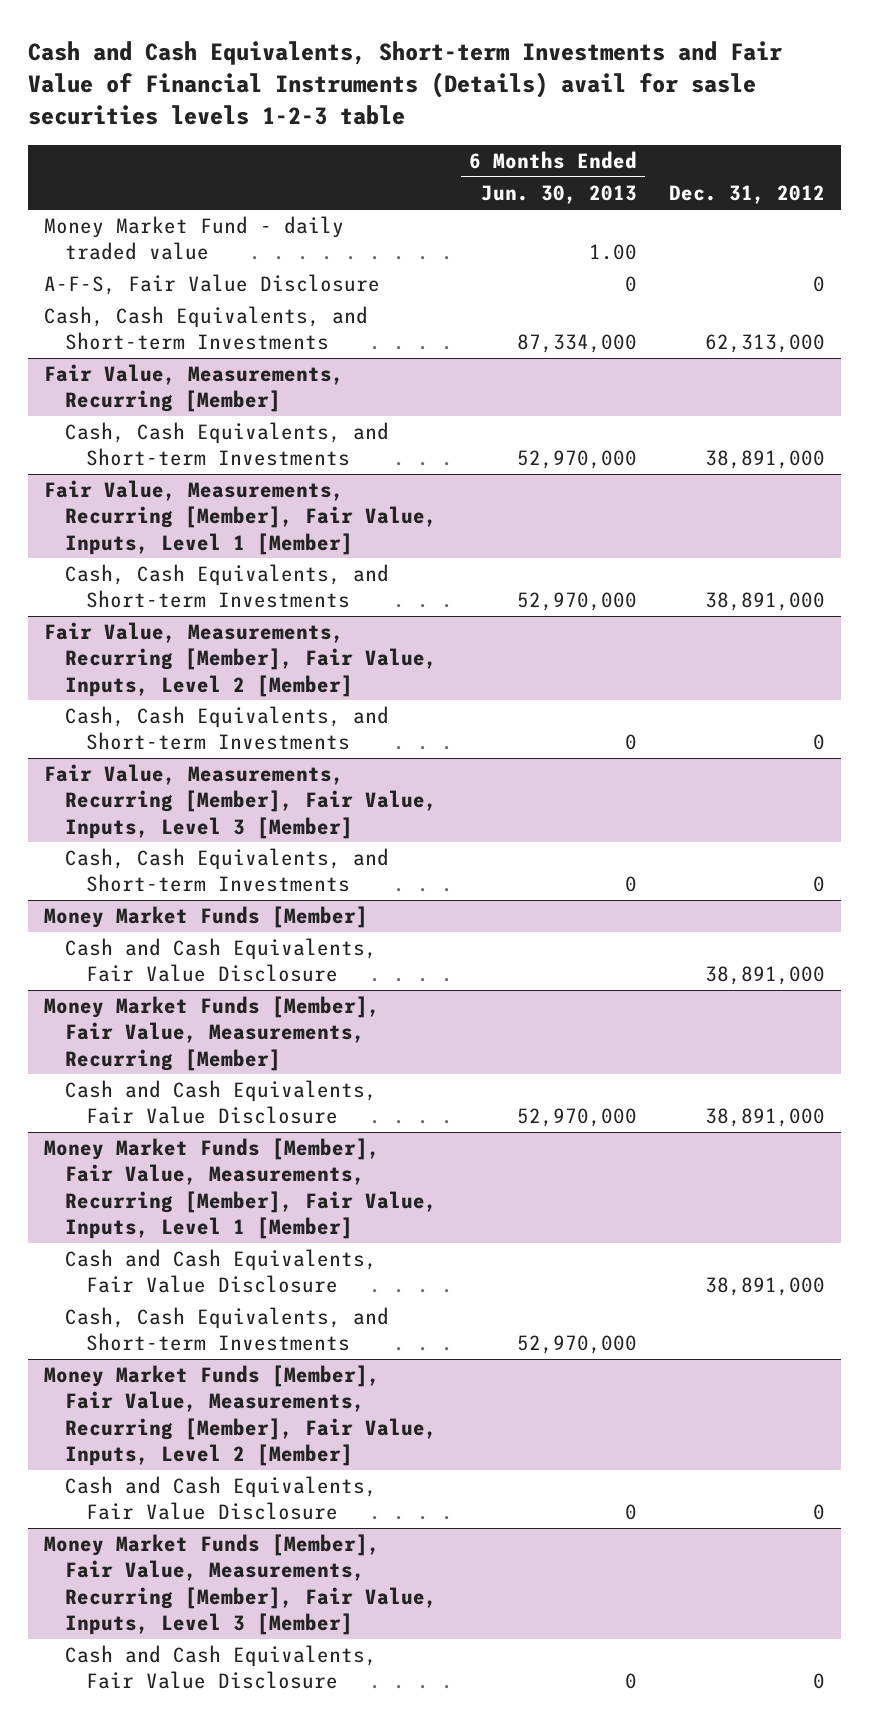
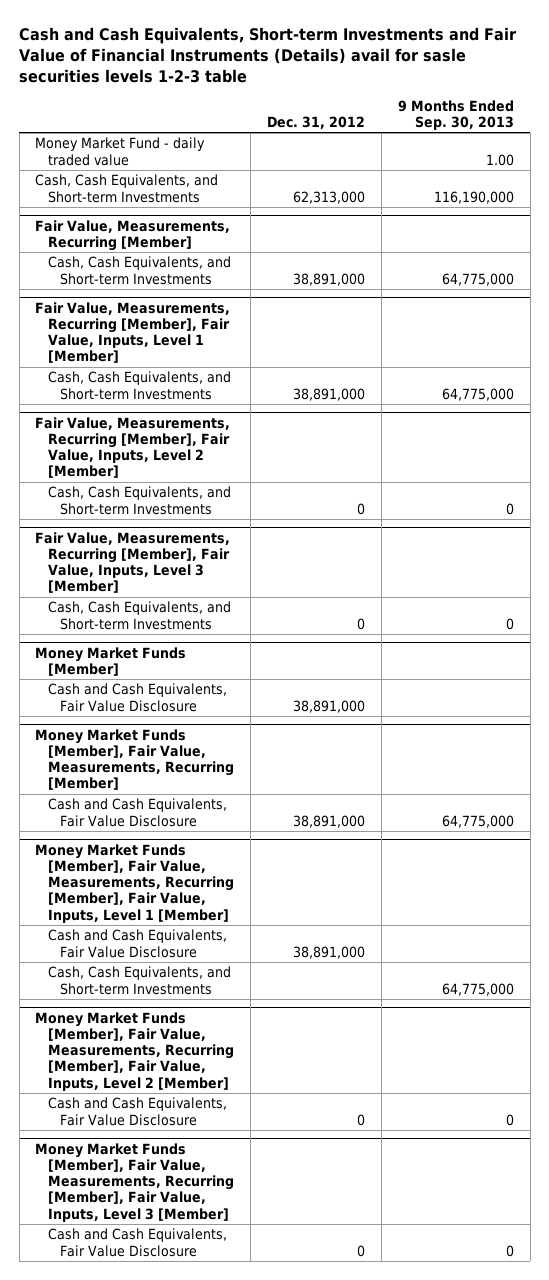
- | 6 Months Ended Jun. 30, 2013 | Dec. 31, 2012
+ | Dec. 31, 2012 | 9 Months Ended Sep. 30, 2013
- A-F-S, Fair Value Disclosure | 0 | 0

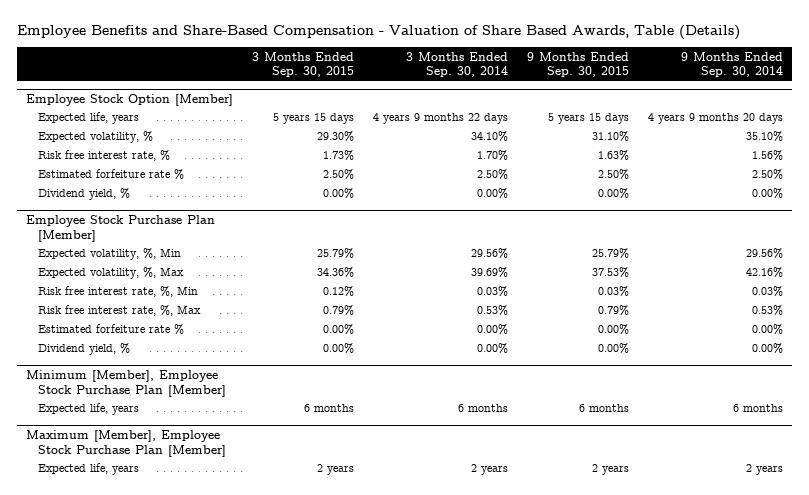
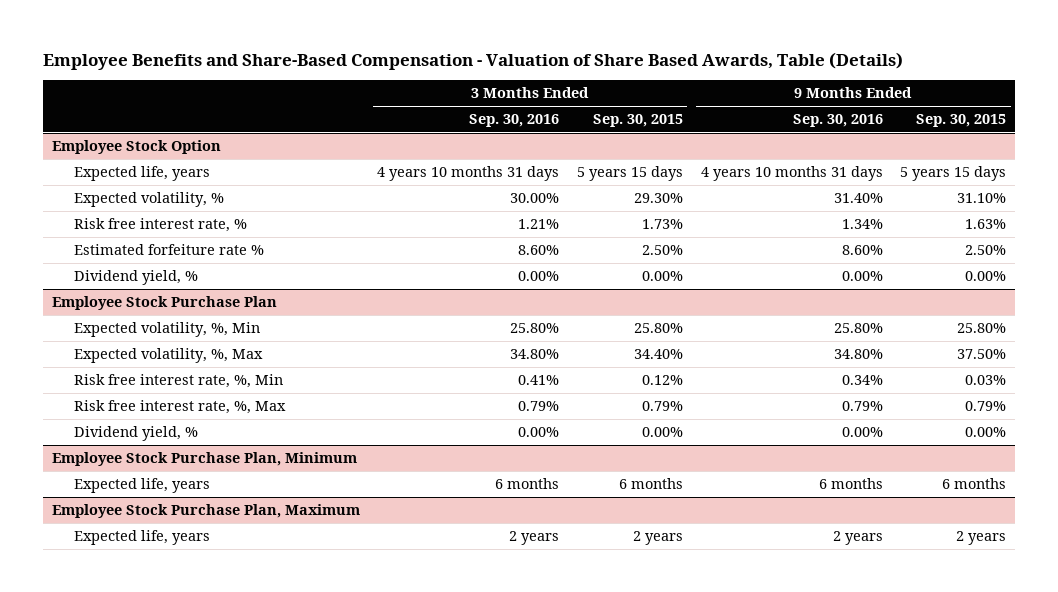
- | 3 Months Ended Sep. 30, 2015 | 3 Months Ended Sep. 30, 2014 | 9 Months Ended Sep. 30, 2015 | 9 Months Ended Sep. 30, 2014
+ | 3 Months Ended Sep. 30, 2016 | 3 Months Ended Sep. 30, 2015 | 9 Months Ended Sep. 30, 2016 | 9 Months Ended Sep. 30, 2015
- Employee Stock Option [Member]
+ Employee Stock Option
- Employee Stock Purchase Plan [Member]
- Expected volatility, %, Min | 25.79% | 29.56% | 25.79% | 29.56%
- Expected volatility, %, Max | 34.36% | 39.69% | 37.53% | 42.16%
+ Employee Stock Purchase Plan
+ Expected volatility, %, Min | 25.80% | 25.80% | 25.80% | 25.80%
+ Expected volatility, %, Max | 34.80% | 34.40% | 34.80% | 37.50%
- Estimated forfeiture rate % | 0.00% | 0.00% | 0.00% | 0.00%
- Minimum [Member], Employee Stock Purchase Plan [Member]
+ Employee Stock Purchase Plan, Minimum
- Maximum [Member], Employee Stock Purchase Plan [Member]
+ Employee Stock Purchase Plan, Maximum

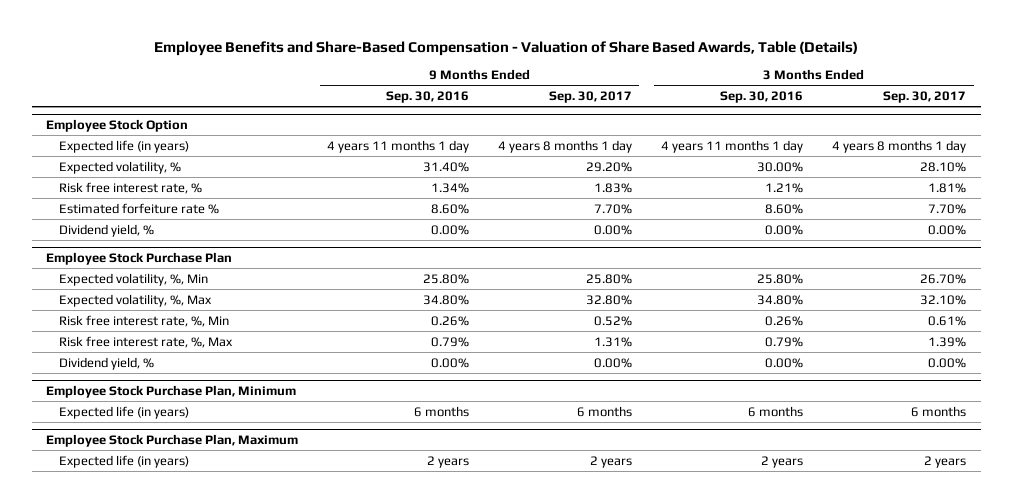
- | 3 Months Ended Sep. 30, 2016 | 3 Months Ended Sep. 30, 2015 | 9 Months Ended Sep. 30, 2016 | 9 Months Ended Sep. 30, 2015
+ | 9 Months Ended Sep. 30, 2016 | 9 Months Ended Sep. 30, 2017 | 3 Months Ended Sep. 30, 2016 | 3 Months Ended Sep. 30, 2017
@ Employee Stock Option
- Expected life, years | 4 years 10 months 31 days | 5 years 15 days | 4 years 10 months 31 days | 5 years 15 days
+ Expected life (in years) | 4 years 11 months 1 day | 4 years 8 months 1 day | 4 years 11 months 1 day | 4 years 8 months 1 day
@ Employee Stock Purchase Plan
- Risk free interest rate, %, Min | 0.41% | 0.12% | 0.34% | 0.03%
+ Risk free interest rate, %, Min | 0.26% | 0.52% | 0.26% | 0.61%
@ Employee Stock Purchase Plan, Minimum
- Expected life, years | 6 months | 6 months | 6 months | 6 months
+ Expected life (in years) | 6 months | 6 months | 6 months | 6 months
@ Employee Stock Purchase Plan, Maximum
- Expected life, years | 2 years | 2 years | 2 years | 2 years
+ Expected life (in years) | 2 years | 2 years | 2 years | 2 years

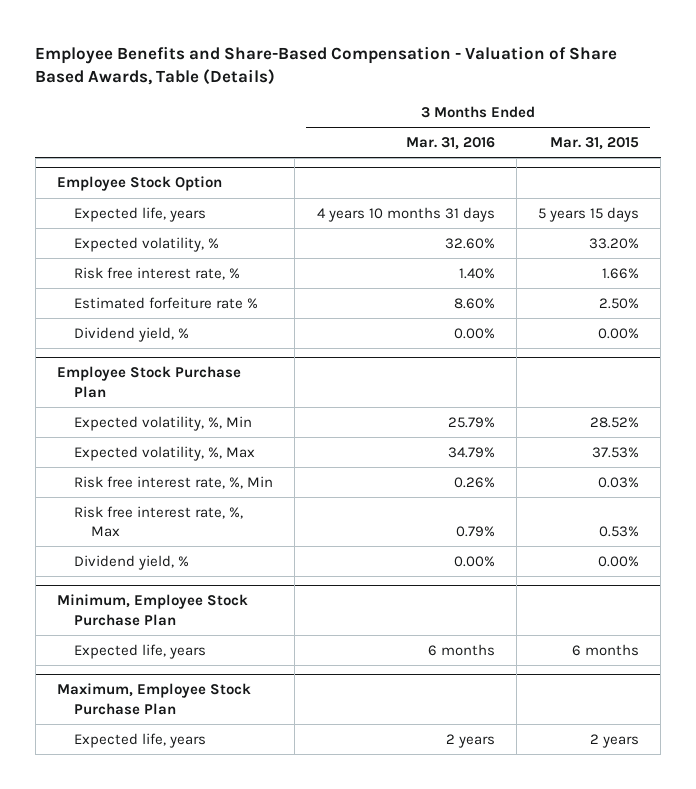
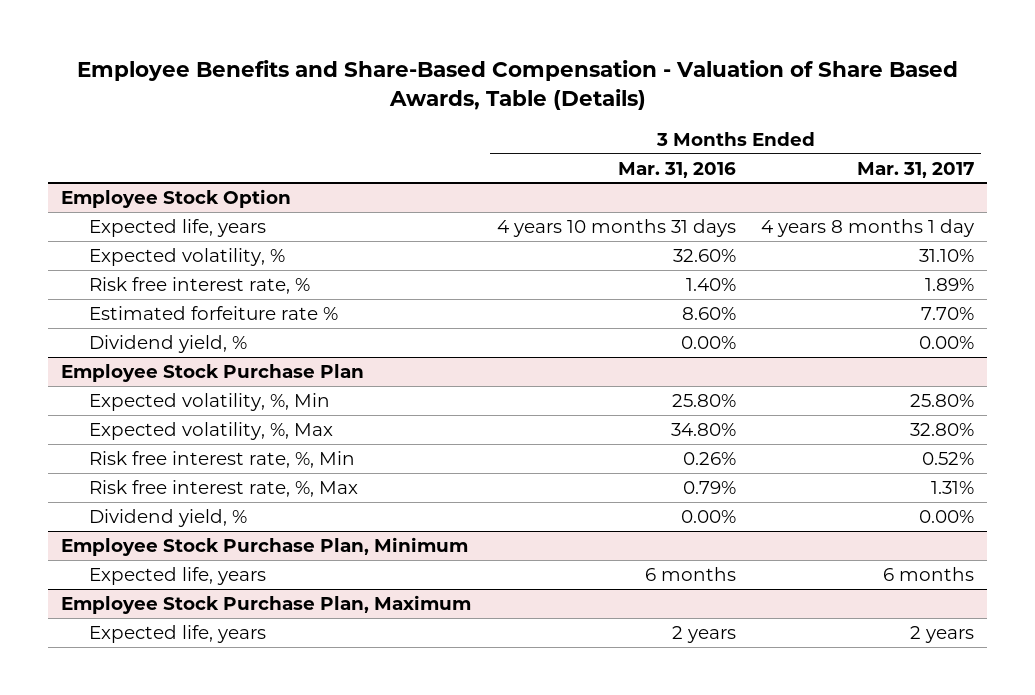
- | 3 Months Ended Mar. 31, 2016 | 3 Months Ended Mar. 31, 2015
+ | 3 Months Ended Mar. 31, 2016 | 3 Months Ended Mar. 31, 2017
@ Employee Stock Purchase Plan
- Expected volatility, %, Min | 25.79% | 28.52%
- Expected volatility, %, Max | 34.79% | 37.53%
+ Expected volatility, %, Min | 25.80% | 25.80%
+ Expected volatility, %, Max | 34.80% | 32.80%
- Minimum, Employee Stock Purchase Plan
+ Employee Stock Purchase Plan, Minimum
- Maximum, Employee Stock Purchase Plan
+ Employee Stock Purchase Plan, Maximum

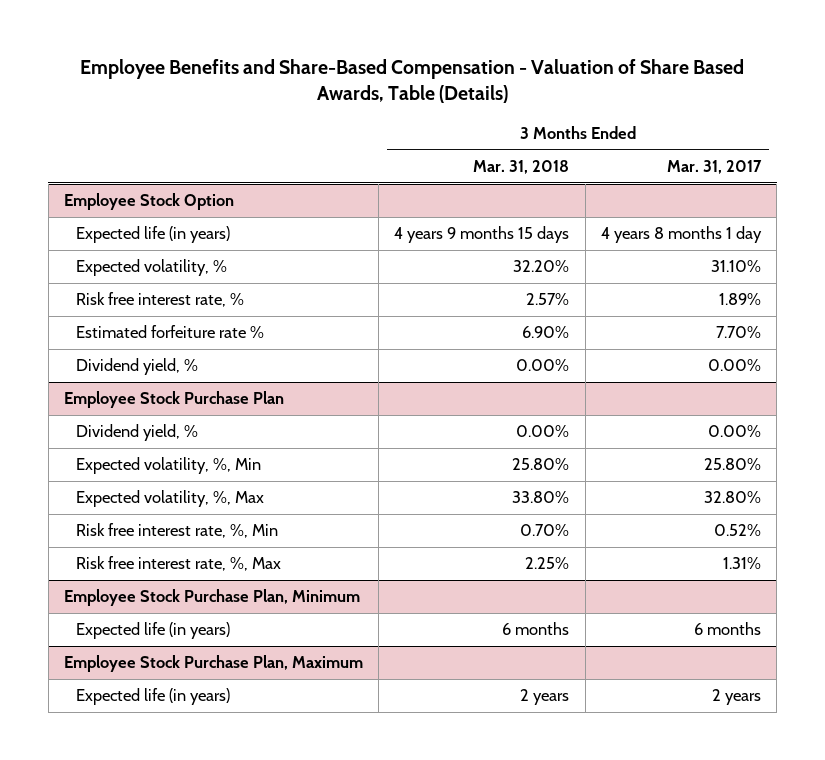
- | 3 Months Ended Mar. 31, 2016 | 3 Months Ended Mar. 31, 2017
+ | 3 Months Ended Mar. 31, 2018 | 3 Months Ended Mar. 31, 2017
@ Employee Stock Option
- Expected life, years | 4 years 10 months 31 days | 4 years 8 months 1 day
+ Expected life (in years) | 4 years 9 months 15 days | 4 years 8 months 1 day
@ Employee Stock Purchase Plan
moved up: Dividend yield, % | 0.00% | 0.00%
@ Employee Stock Purchase Plan, Minimum
- Expected life, years | 6 months | 6 months
+ Expected life (in years) | 6 months | 6 months
@ Employee Stock Purchase Plan, Maximum
- Expected life, years | 2 years | 2 years
+ Expected life (in years) | 2 years | 2 years

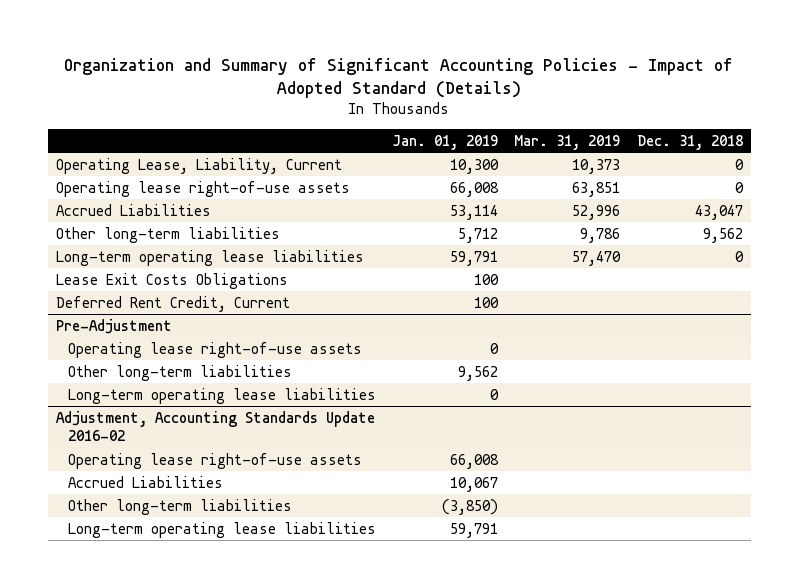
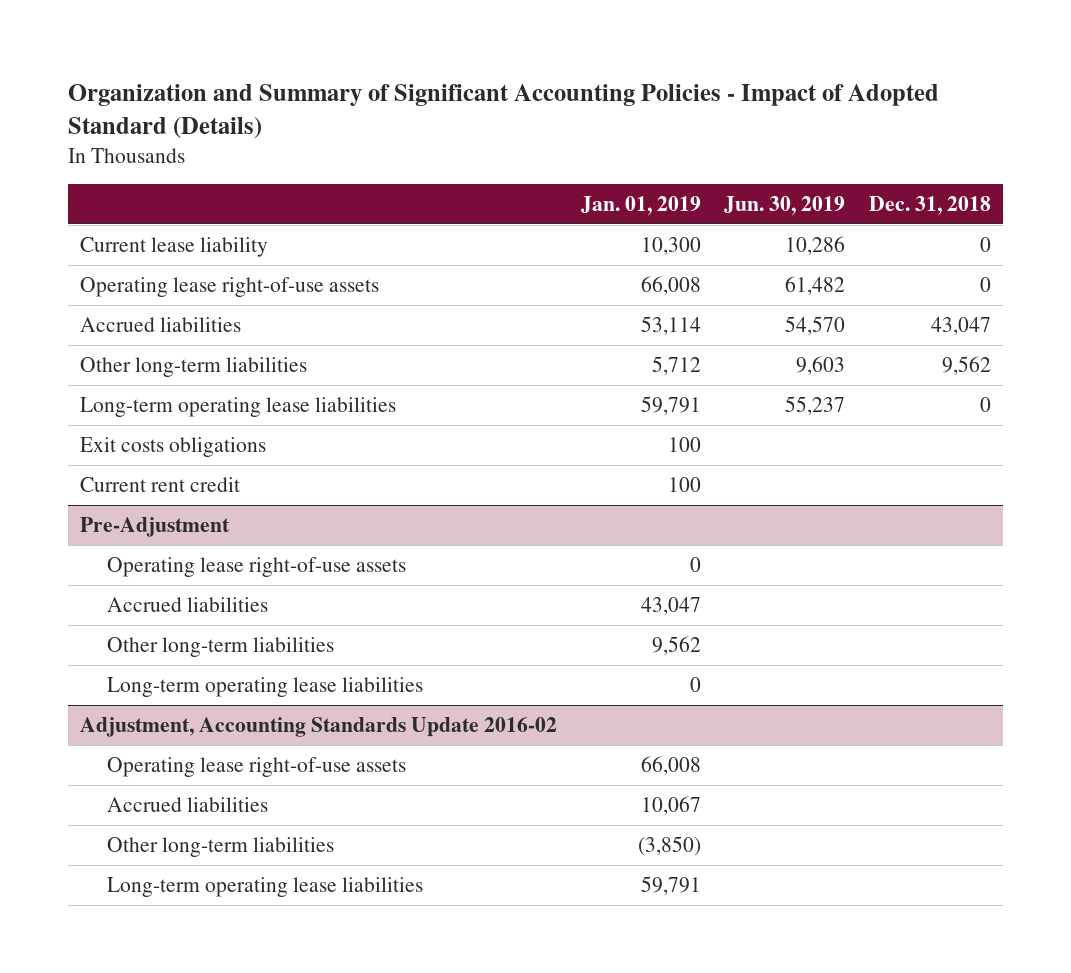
- | Jan. 01, 2019 | Mar. 31, 2019 | Dec. 31, 2018
+ | Jan. 01, 2019 | Jun. 30, 2019 | Dec. 31, 2018
- Operating Lease, Liability, Current | 10,300 | 10,373 | 0
+ Current lease liability | 10,300 | 10,286 | 0
- Accrued Liabilities | 53,114 | 52,996 | 43,047
+ Accrued liabilities | 53,114 | 54,570 | 43,047
- Lease Exit Costs Obligations | 100 | |
- Deferred Rent Credit, Current | 100 | |
+ Exit costs obligations | 100 | |
+ Current rent credit | 100 | |
@ Pre-Adjustment
+ Accrued liabilities | 43,047 | |
@ Adjustment, Accounting Standards Update 2016-02
- Accrued Liabilities | 10,067 | |
+ Accrued liabilities | 10,067 | |

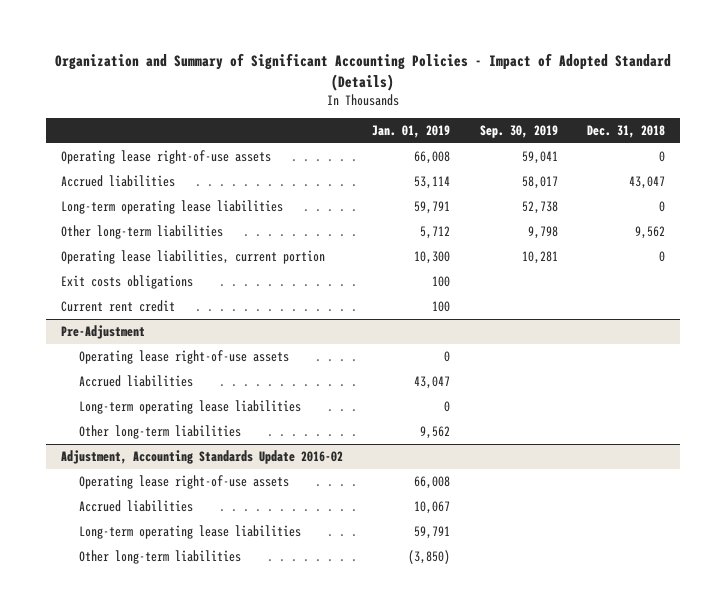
- | Jan. 01, 2019 | Jun. 30, 2019 | Dec. 31, 2018
+ | Jan. 01, 2019 | Sep. 30, 2019 | Dec. 31, 2018
- Current lease liability | 10,300 | 10,286 | 0
moved down: Other long-term liabilities | 5,712 | 9,798 | 9,562
+ Operating lease liabilities, current portion | 10,300 | 10,281 | 0
@ Pre-Adjustment
moved down: Other long-term liabilities | 9,562 | |
@ Adjustment, Accounting Standards Update 2016-02
moved down: Other long-term liabilities | (3,850) | |

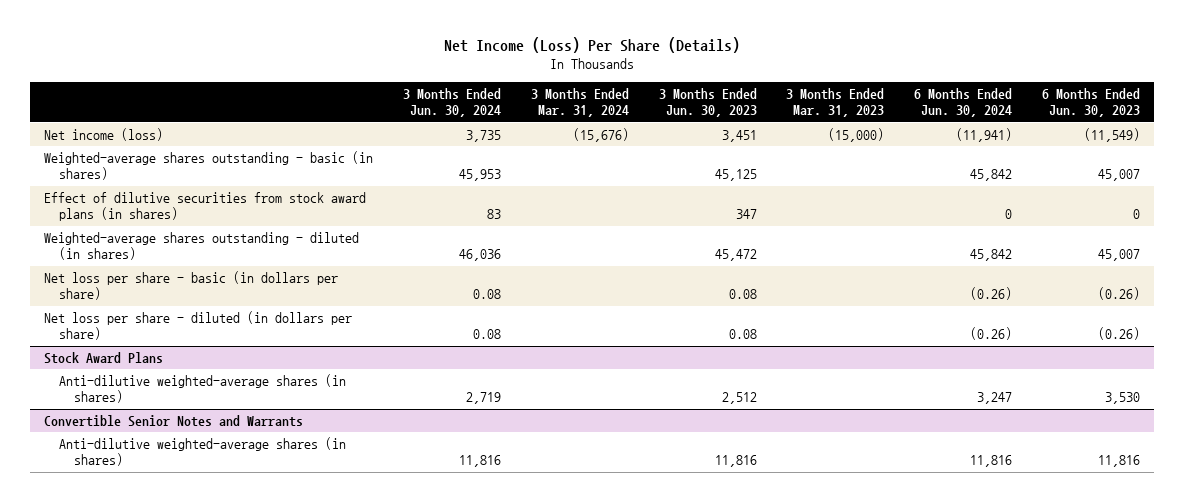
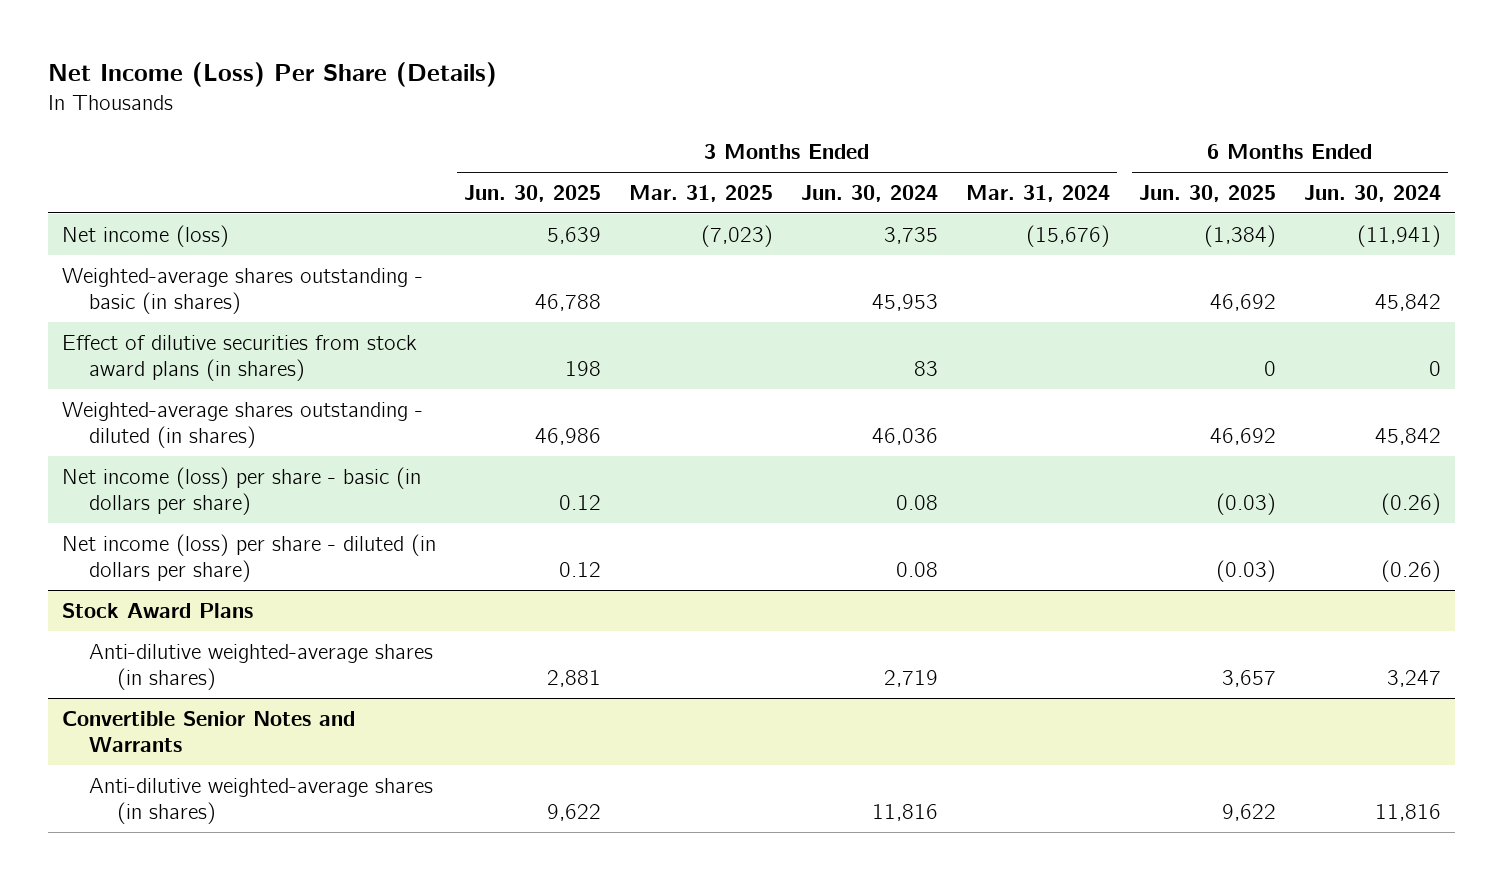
- | 3 Months Ended Jun. 30, 2024 | 3 Months Ended Mar. 31, 2024 | 3 Months Ended Jun. 30, 2023 | 3 Months Ended Mar. 31, 2023 | 6 Months Ended Jun. 30, 2024 | 6 Months Ended Jun. 30, 2023
+ | 3 Months Ended Jun. 30, 2025 | 3 Months Ended Mar. 31, 2025 | 3 Months Ended Jun. 30, 2024 | 3 Months Ended Mar. 31, 2024 | 6 Months Ended Jun. 30, 2025 | 6 Months Ended Jun. 30, 2024
- Net loss per share - basic (in dollars per share) | 0.08 | | 0.08 | | (0.26) | (0.26)
- Net loss per share - diluted (in dollars per share) | 0.08 | | 0.08 | | (0.26) | (0.26)
+ Net income (loss) per share - basic (in dollars per share) | 0.12 | | 0.08 | | (0.03) | (0.26)
+ Net income (loss) per share - diluted (in dollars per share) | 0.12 | | 0.08 | | (0.03) | (0.26)

